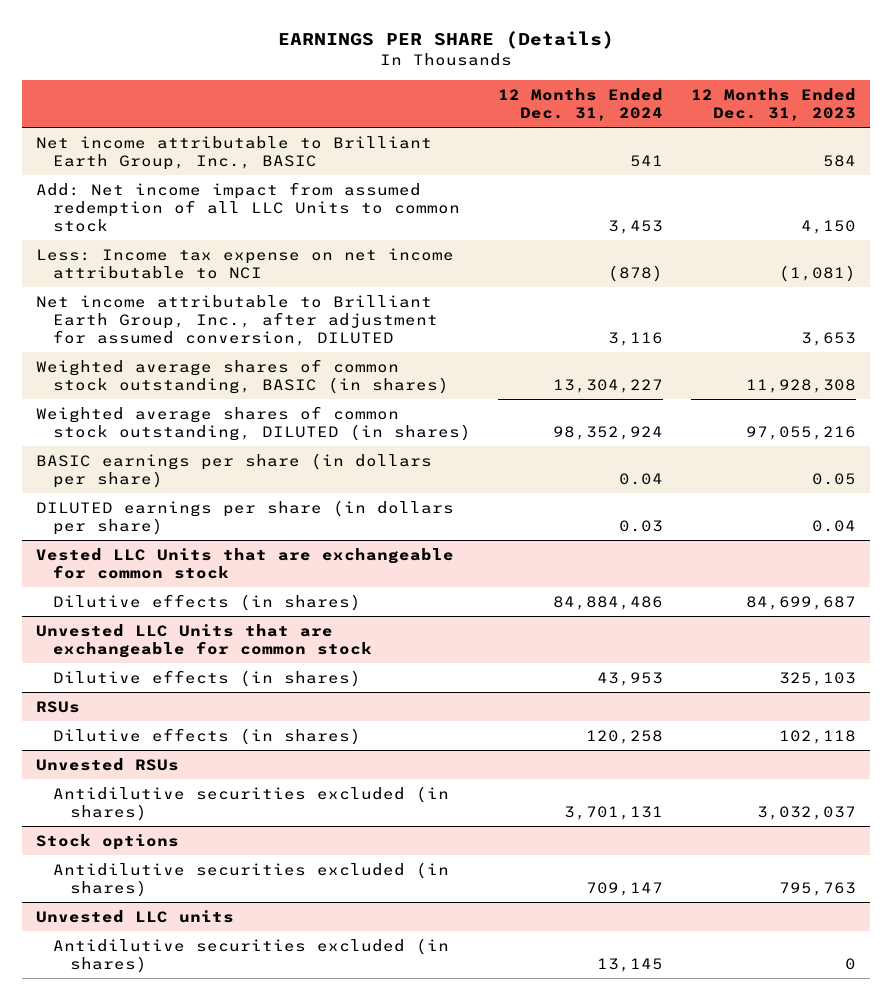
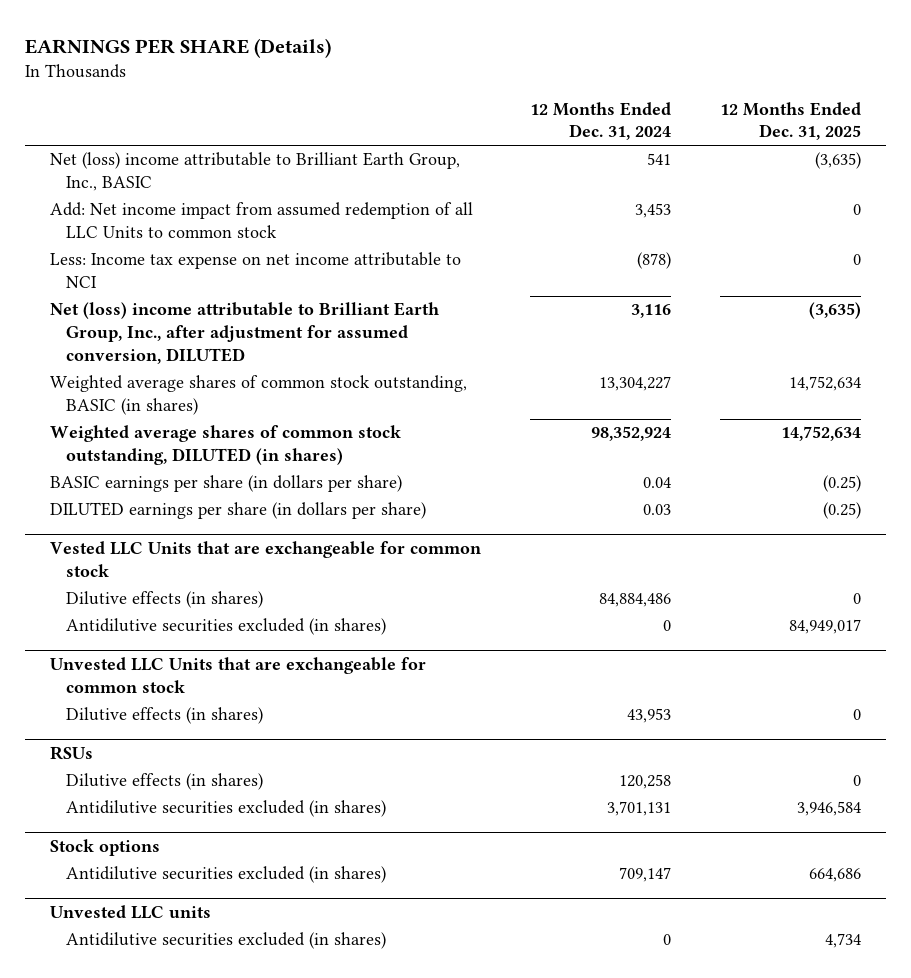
- | 12 Months Ended Dec. 31, 2024 | 12 Months Ended Dec. 31, 2023
+ | 12 Months Ended Dec. 31, 2024 | 12 Months Ended Dec. 31, 2025
- Net income attributable to Brilliant Earth Group, Inc., BASIC | 541 | 584
+ Net (loss) income attributable to Brilliant Earth Group, Inc., BASIC | 541 | (3,635)
- Net income attributable to Brilliant Earth Group, Inc., after adjustment for assumed conversion, DILUTED | 3,116 | 3,653
+ Net (loss) income attributable to Brilliant Earth Group, Inc., after adjustment for assumed conversion, DILUTED | 3,116 | (3,635)
@ Vested LLC Units that are exchangeable for common stock
+ Antidilutive securities excluded (in shares) | 0 | 84,949,017
- Unvested RSUs
@ Unvested LLC units
- Antidilutive securities excluded (in shares) | 13,145 | 0
+ Antidilutive securities excluded (in shares) | 0 | 4,734

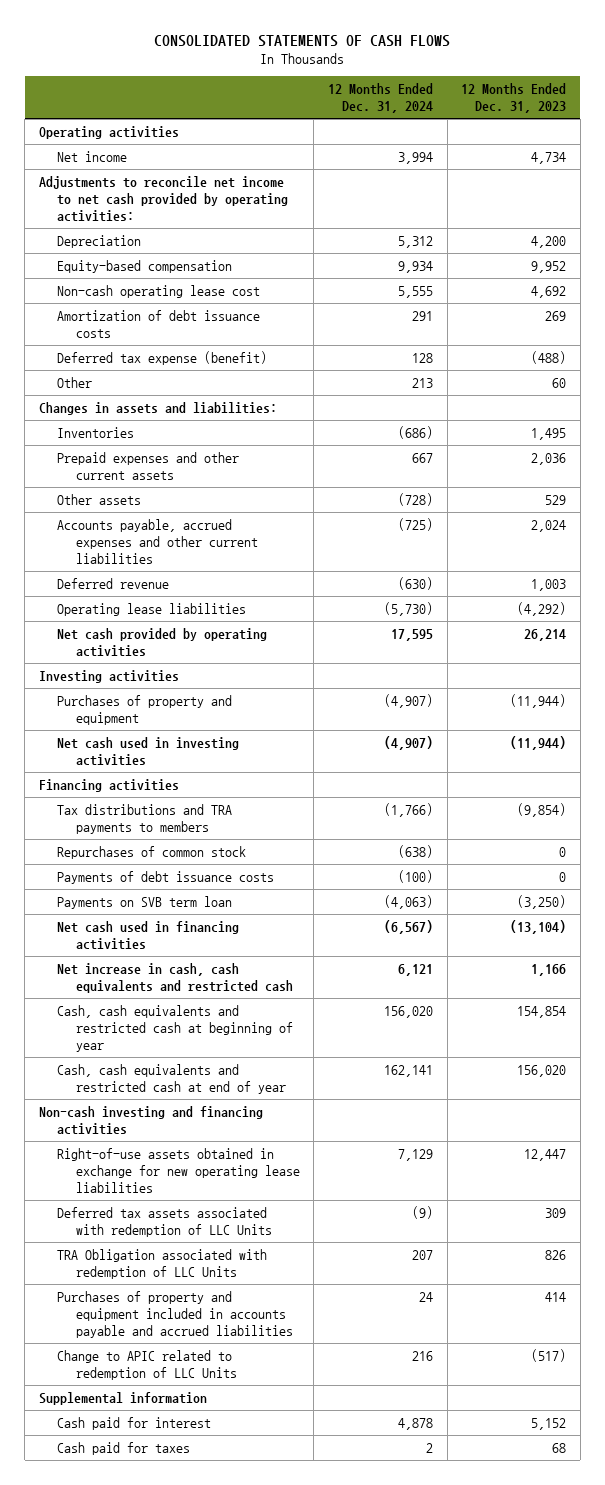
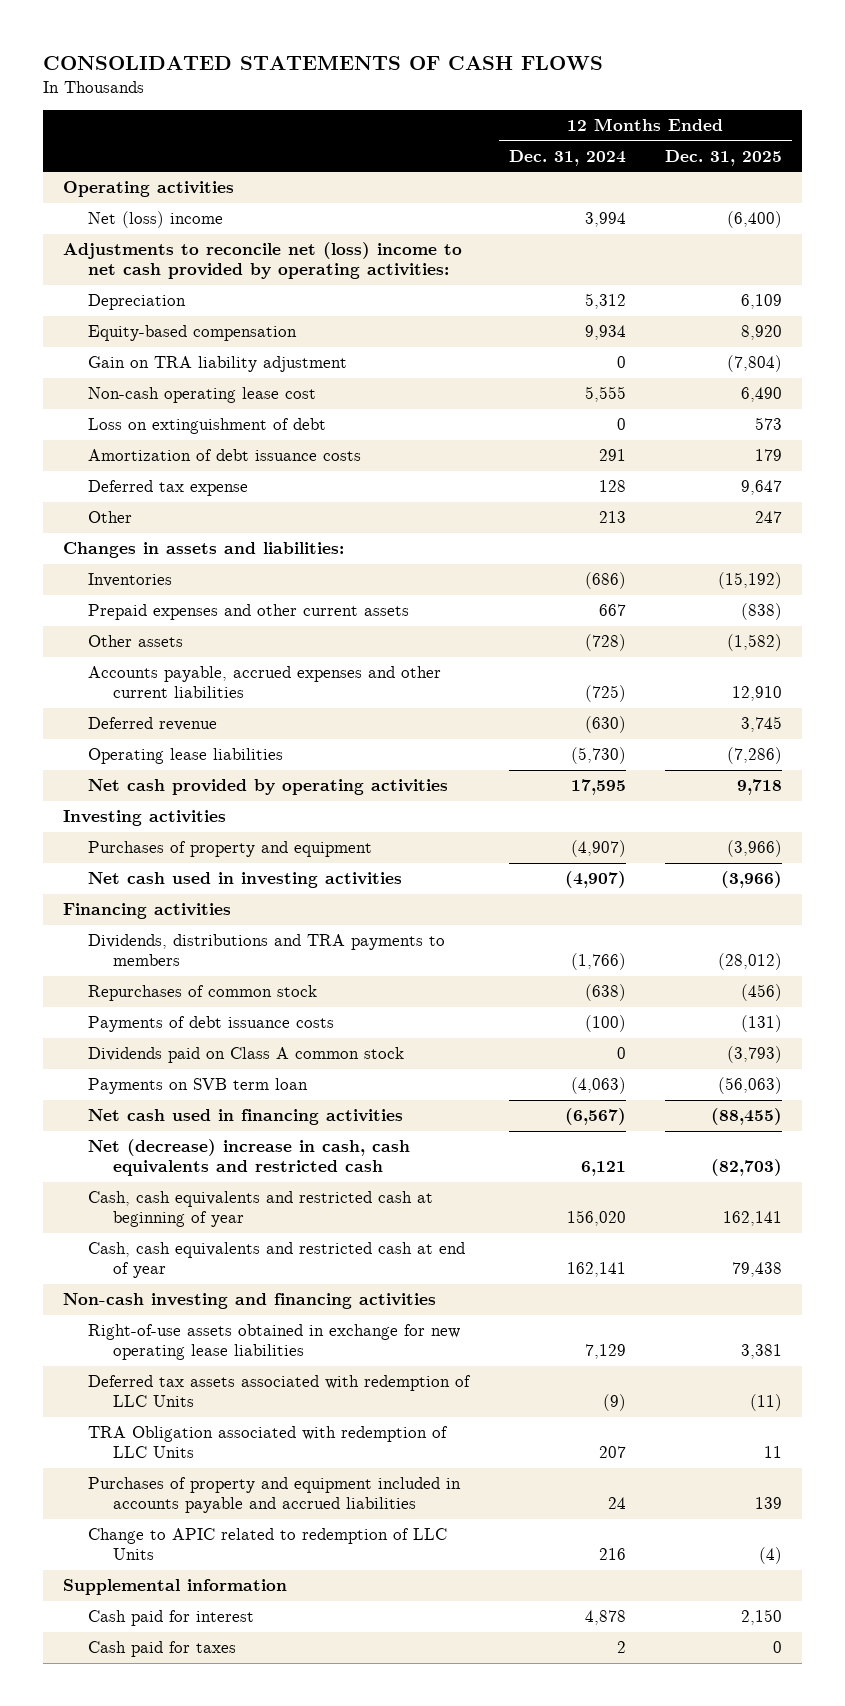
- | 12 Months Ended Dec. 31, 2024 | 12 Months Ended Dec. 31, 2023
+ | 12 Months Ended Dec. 31, 2024 | 12 Months Ended Dec. 31, 2025
- Net income | 3,994 | 4,734
- Adjustments to reconcile net income to net cash provided by operating activities:
+ Net (loss) income | 3,994 | (6,400)
+ Adjustments to reconcile net (loss) income to net cash provided by operating activities:
+ Gain on TRA liability adjustment | 0 | (7,804)
+ Loss on extinguishment of debt | 0 | 573
- Deferred tax expense (benefit) | 128 | (488)
+ Deferred tax expense | 128 | 9,647
- Tax distributions and TRA payments to members | (1,766) | (9,854)
+ Dividends, distributions and TRA payments to members | (1,766) | (28,012)
+ Dividends paid on Class A common stock | 0 | (3,793)
- Net increase in cash, cash equivalents and restricted cash | 6,121 | 1,166
+ Net (decrease) increase in cash, cash equivalents and restricted cash | 6,121 | (82,703)

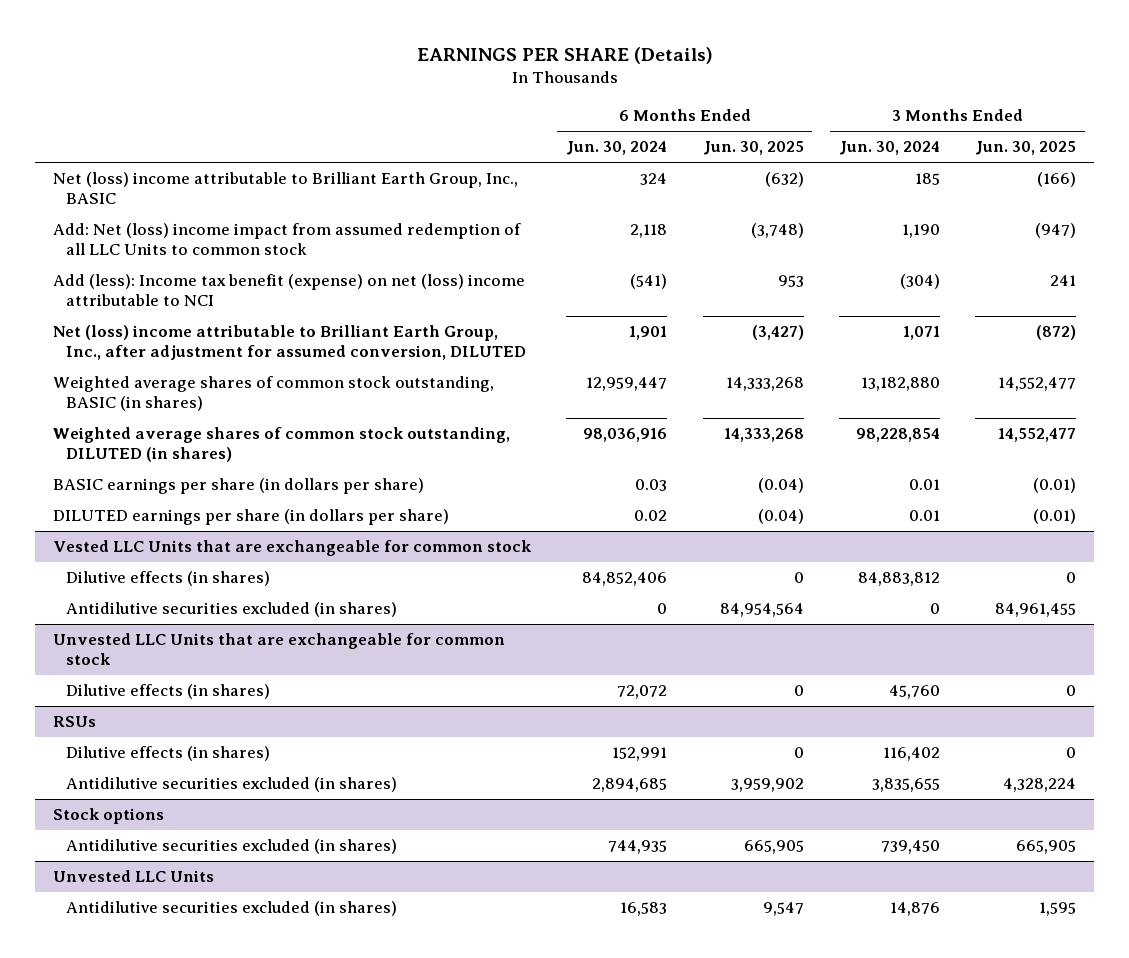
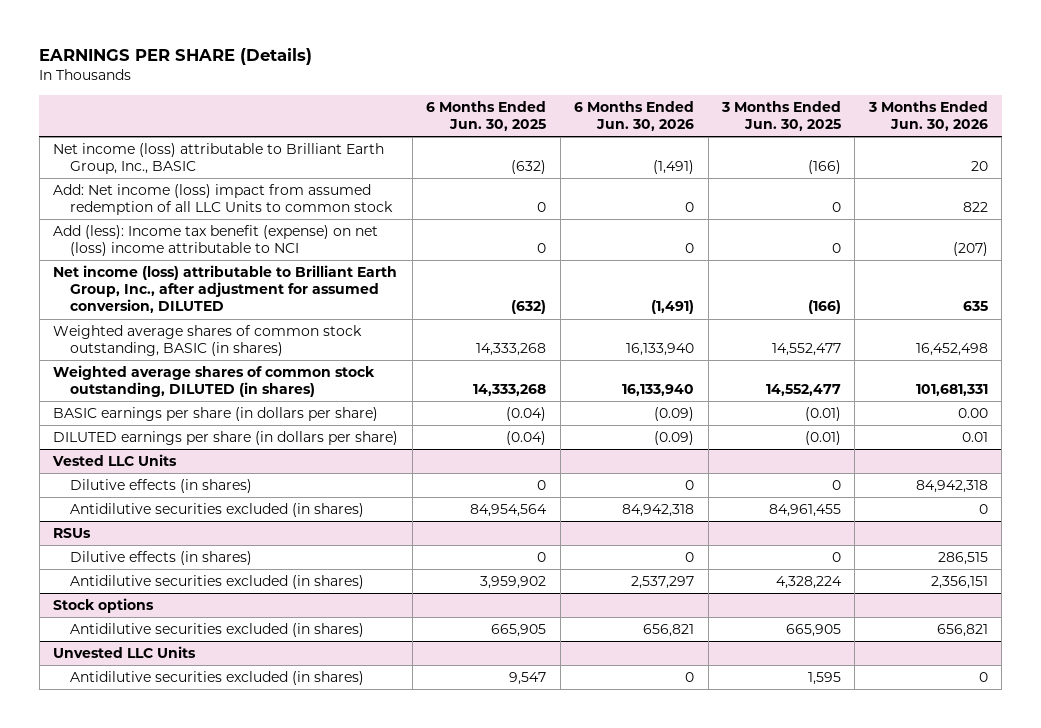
- | 6 Months Ended Jun. 30, 2024 | 6 Months Ended Jun. 30, 2025 | 3 Months Ended Jun. 30, 2024 | 3 Months Ended Jun. 30, 2025
+ | 6 Months Ended Jun. 30, 2025 | 6 Months Ended Jun. 30, 2026 | 3 Months Ended Jun. 30, 2025 | 3 Months Ended Jun. 30, 2026
- Net (loss) income attributable to Brilliant Earth Group, Inc., BASIC | 324 | (632) | 185 | (166)
- Add: Net (loss) income impact from assumed redemption of all LLC Units to common stock | 2,118 | (3,748) | 1,190 | (947)
- Add (less): Income tax benefit (expense) on net (loss) income attributable to NCI | (541) | 953 | (304) | 241
- Net (loss) income attributable to Brilliant Earth Group, Inc., after adjustment for assumed conversion, DILUTED | 1,901 | (3,427) | 1,071 | (872)
+ Net income (loss) attributable to Brilliant Earth Group, Inc., BASIC | (632) | (1,491) | (166) | 20
+ Add: Net income (loss) impact from assumed redemption of all LLC Units to common stock | 0 | 0 | 0 | 822
+ Add (less): Income tax benefit (expense) on net (loss) income attributable to NCI | 0 | 0 | 0 | (207)
+ Net income (loss) attributable to Brilliant Earth Group, Inc., after adjustment for assumed conversion, DILUTED | (632) | (1,491) | (166) | 635
- Vested LLC Units that are exchangeable for common stock
+ Vested LLC Units
- Unvested LLC Units that are exchangeable for common stock
- Dilutive effects (in shares) | 72,072 | 0 | 45,760 | 0

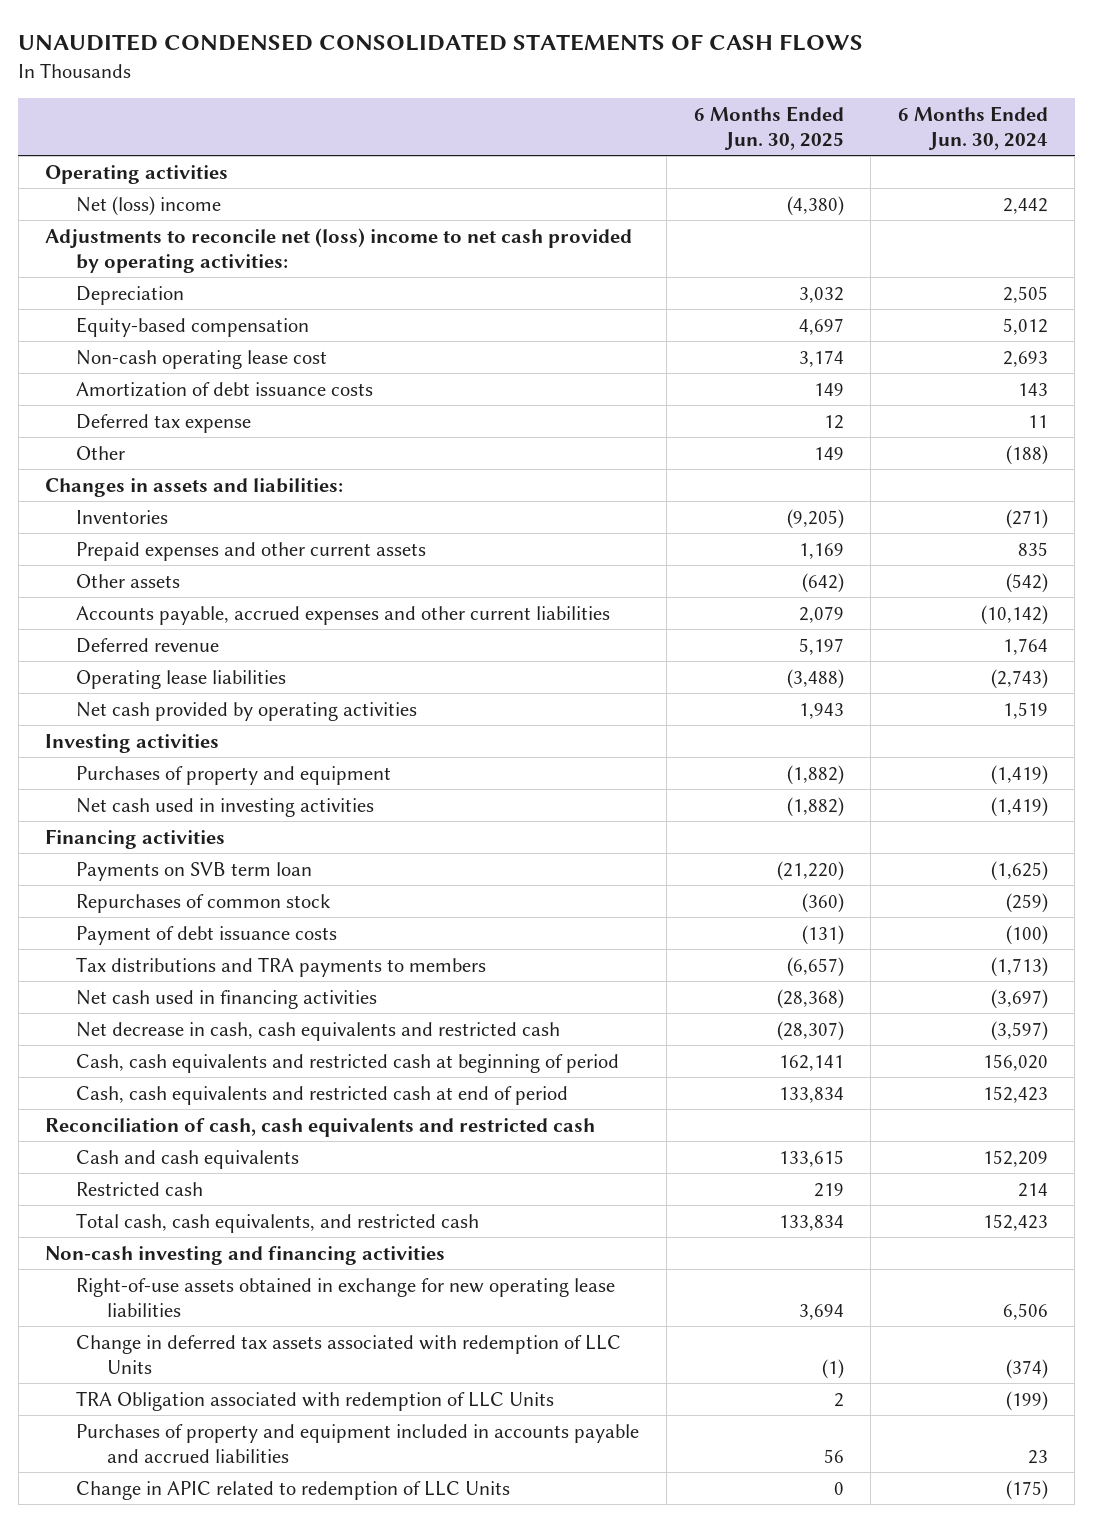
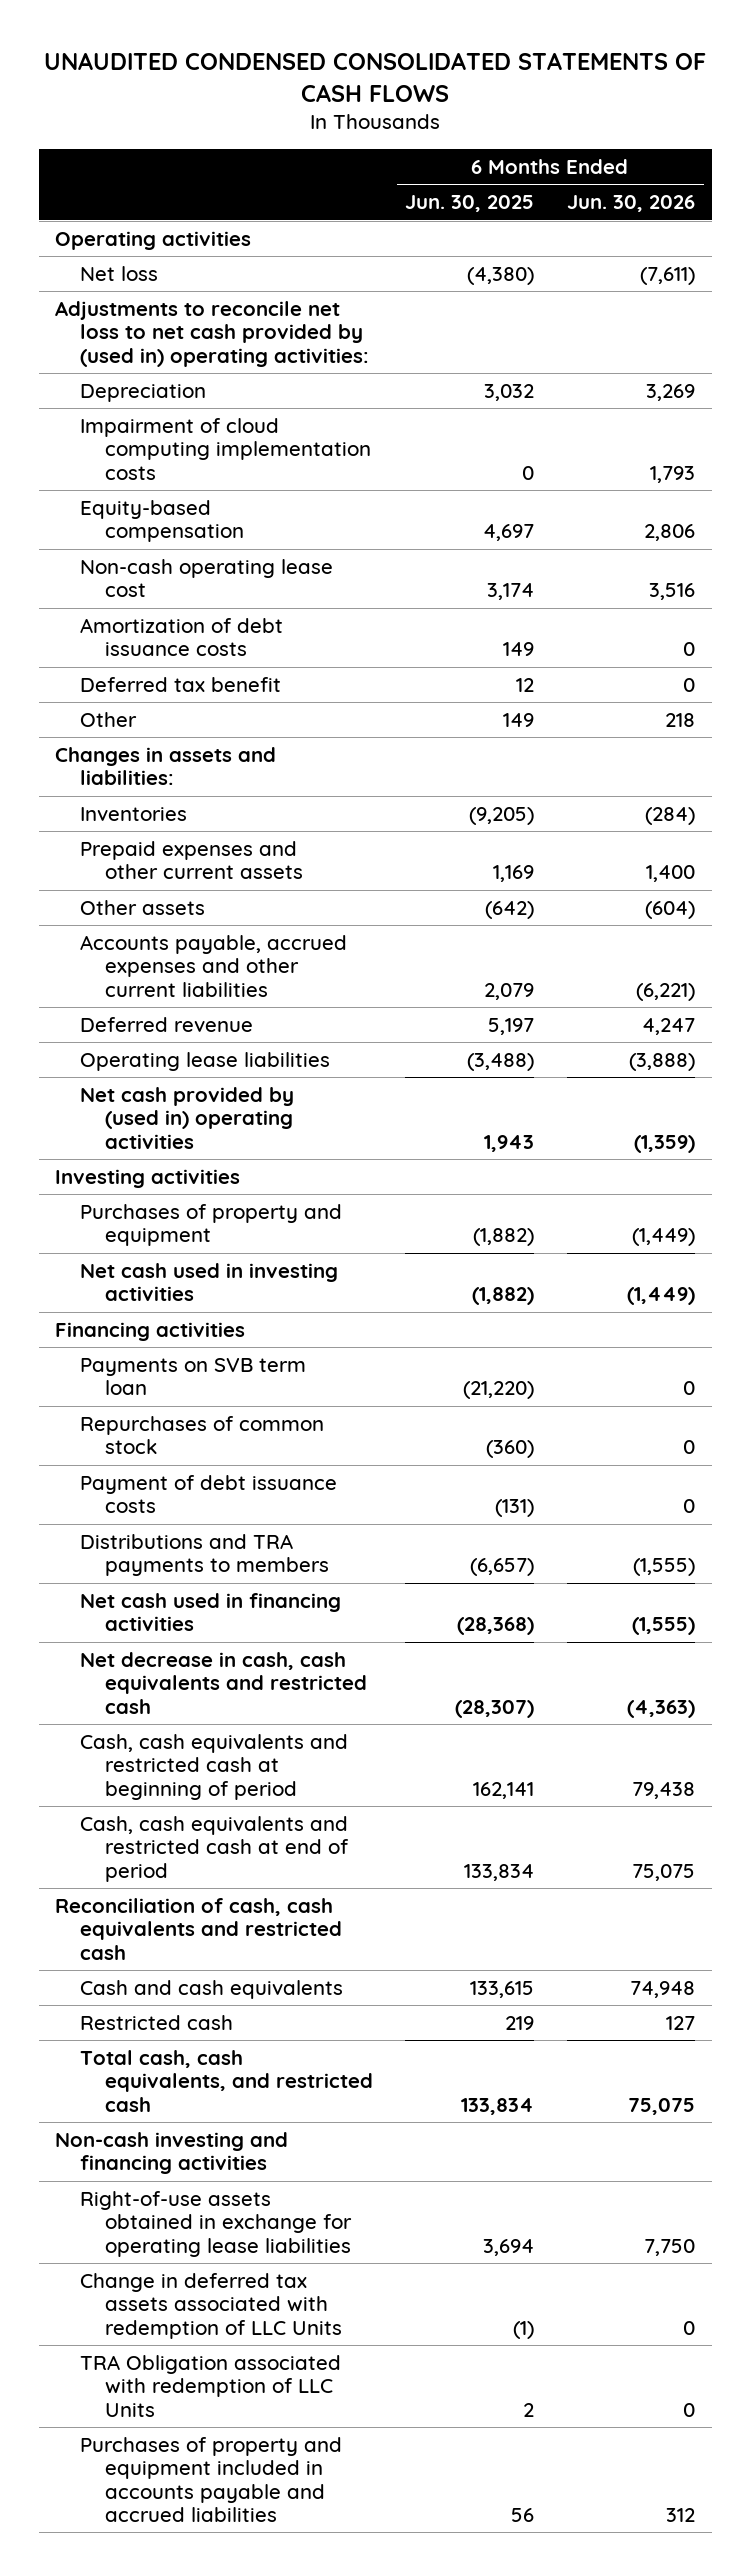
- | 6 Months Ended Jun. 30, 2025 | 6 Months Ended Jun. 30, 2024
+ | 6 Months Ended Jun. 30, 2025 | 6 Months Ended Jun. 30, 2026
- Net (loss) income | (4,380) | 2,442
- Adjustments to reconcile net (loss) income to net cash provided by operating activities:
+ Net loss | (4,380) | (7,611)
+ Adjustments to reconcile net loss to net cash provided by (used in) operating activities:
+ Impairment of cloud computing implementation costs | 0 | 1,793
- Deferred tax expense | 12 | 11
+ Deferred tax benefit | 12 | 0
- Net cash provided by operating activities | 1,943 | 1,519
+ Net cash provided by (used in) operating activities | 1,943 | (1,359)
- Tax distributions and TRA payments to members | (6,657) | (1,713)
+ Distributions and TRA payments to members | (6,657) | (1,555)
- Right-of-use assets obtained in exchange for new operating lease liabilities | 3,694 | 6,506
+ Right-of-use assets obtained in exchange for operating lease liabilities | 3,694 | 7,750
- Change in APIC related to redemption of LLC Units | 0 | (175)

